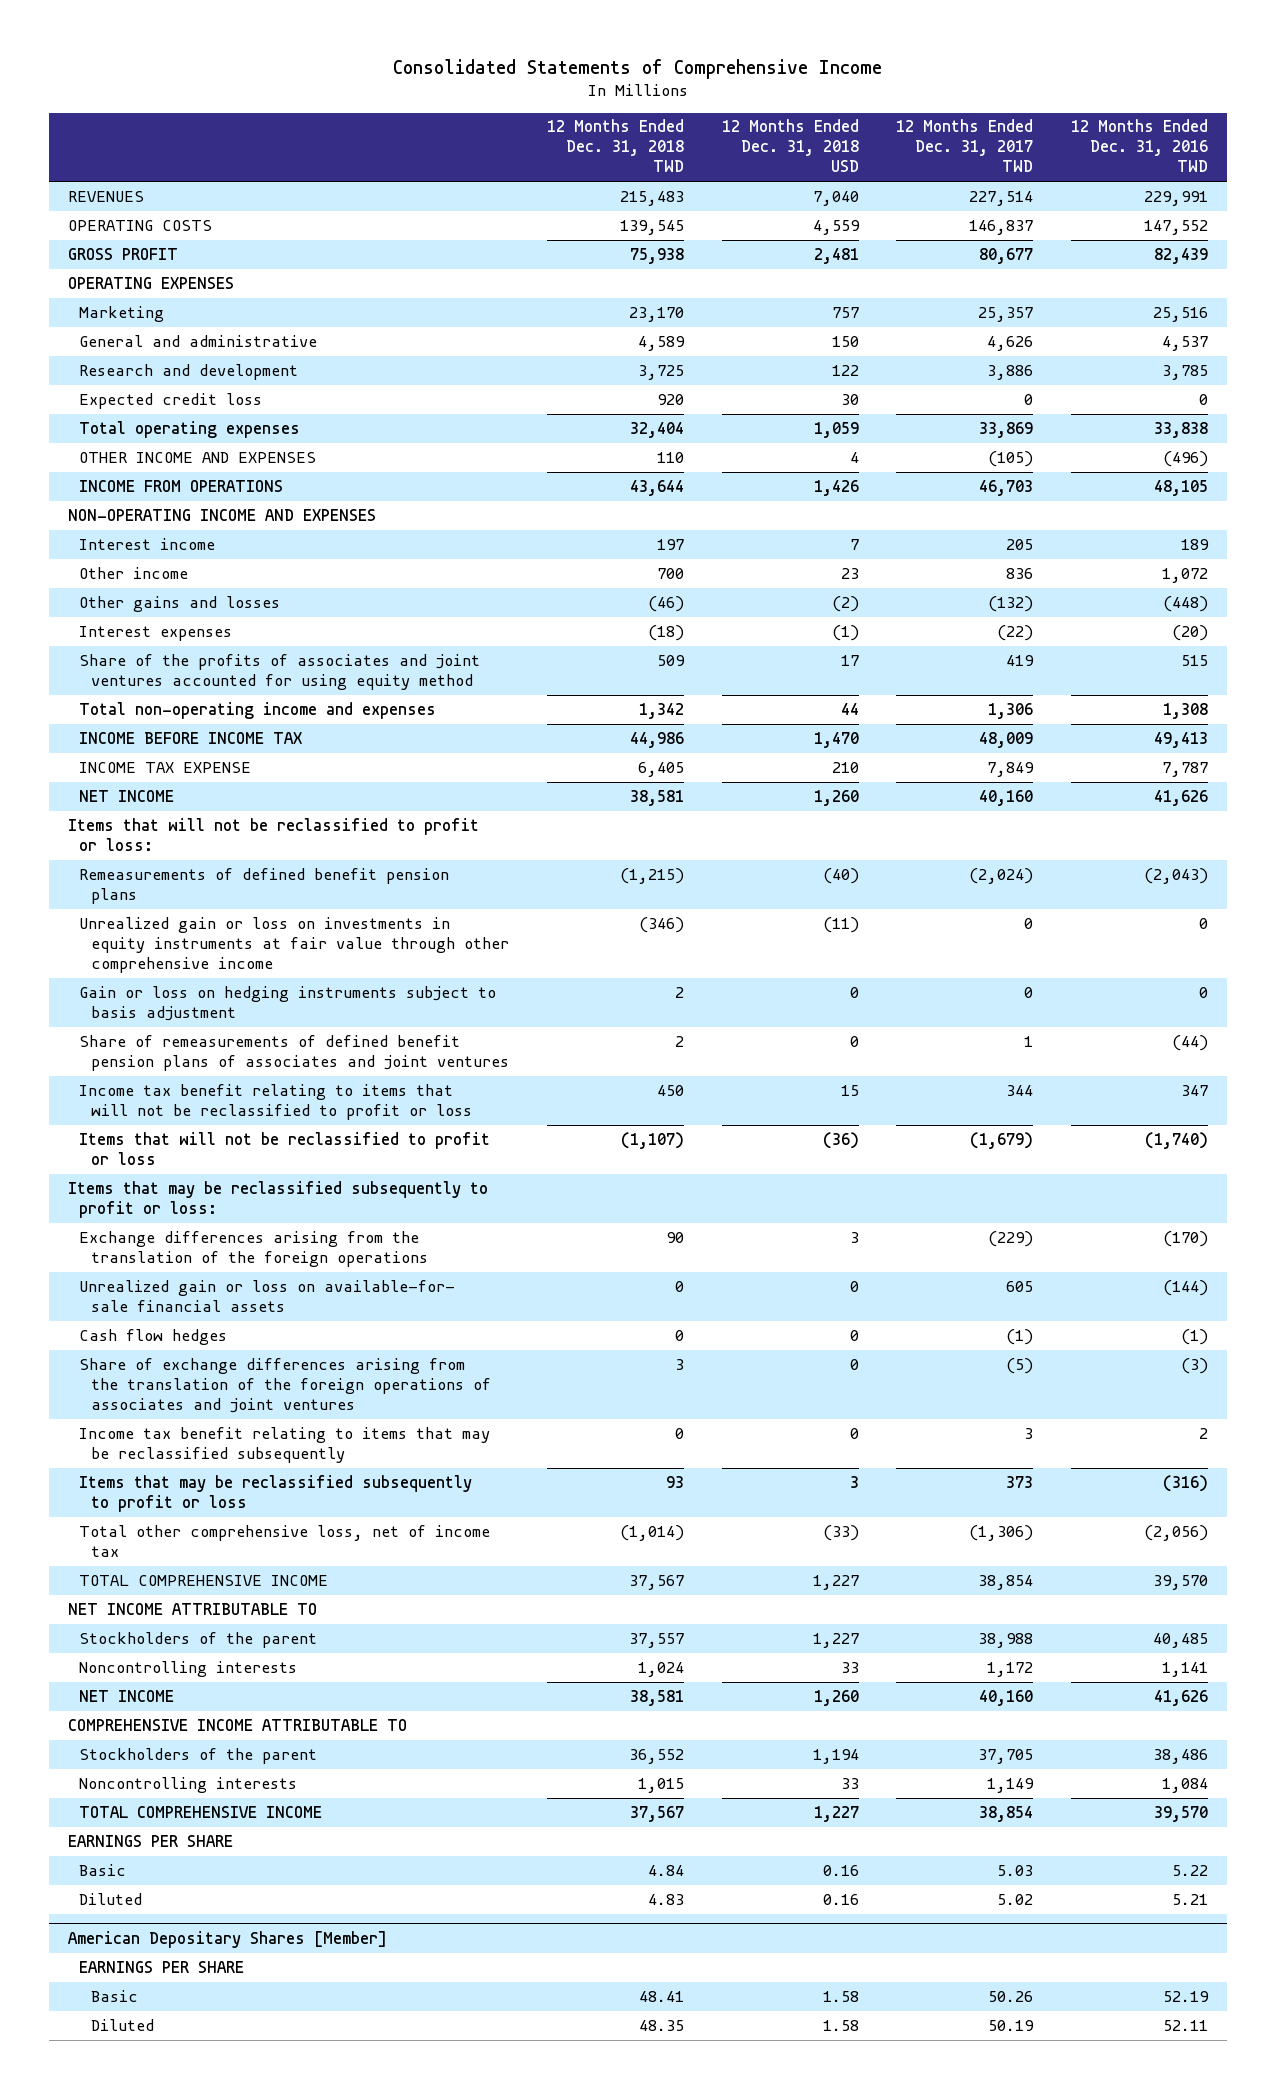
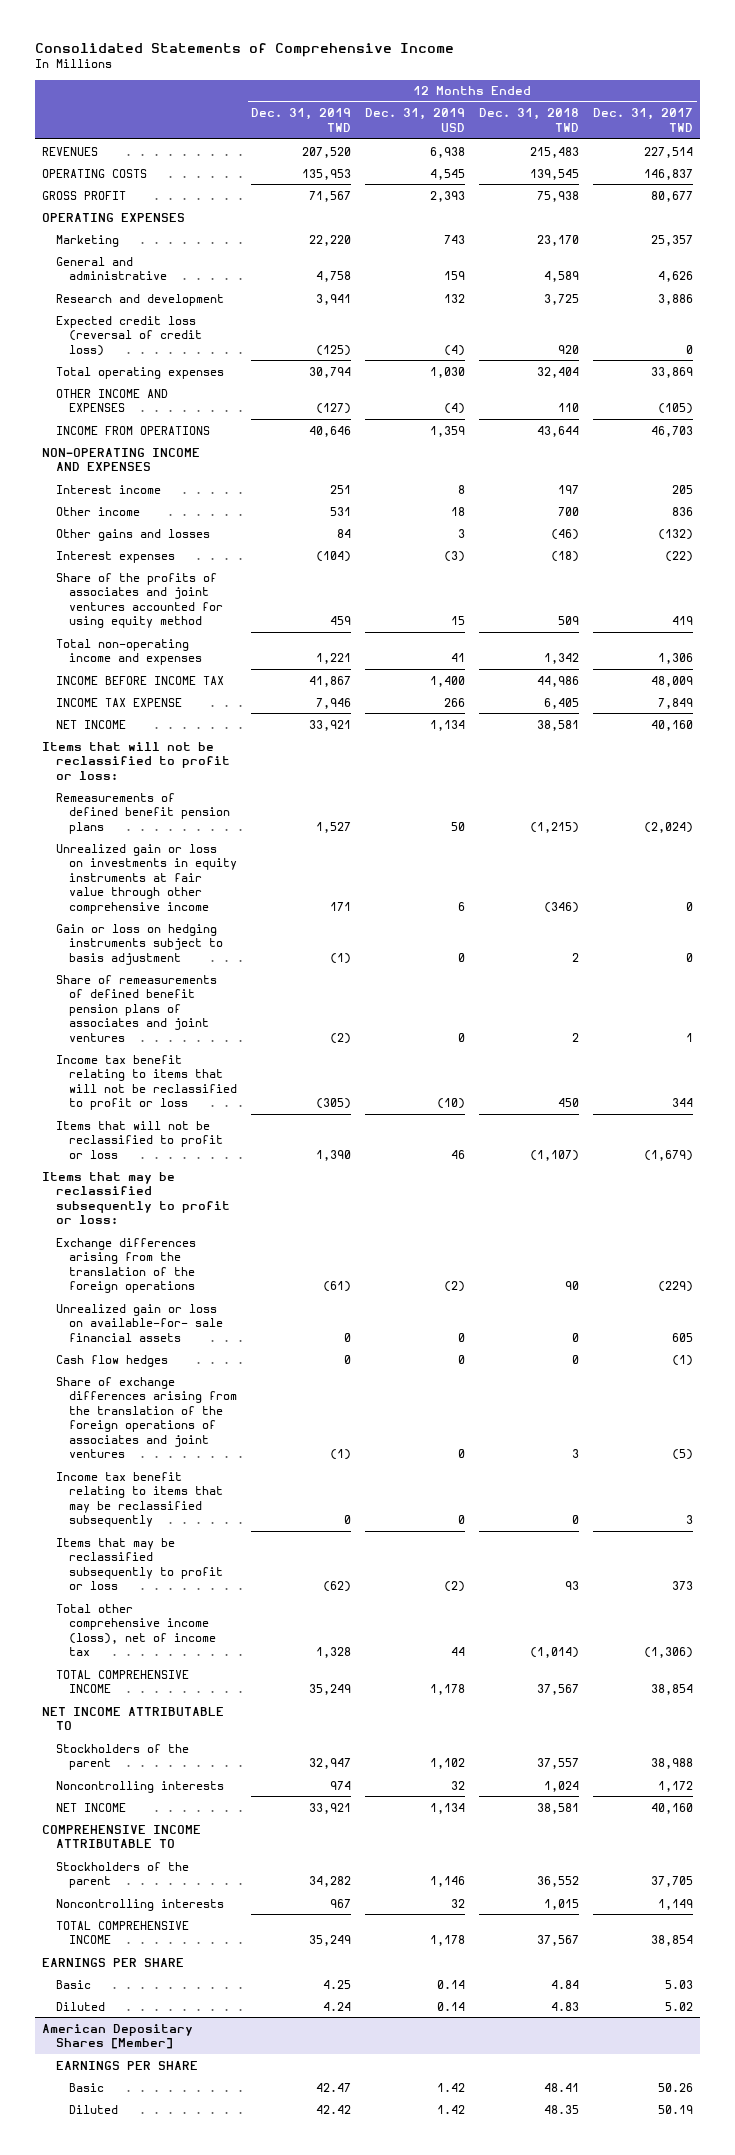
- | 12 Months Ended Dec. 31, 2018 TWD | 12 Months Ended Dec. 31, 2018 USD | 12 Months Ended Dec. 31, 2017 TWD | 12 Months Ended Dec. 31, 2016 TWD
+ | 12 Months Ended Dec. 31, 2019 TWD | 12 Months Ended Dec. 31, 2019 USD | 12 Months Ended Dec. 31, 2018 TWD | 12 Months Ended Dec. 31, 2017 TWD
- Expected credit loss | 920 | 30 | 0 | 0
+ Expected credit loss (reversal of credit loss) | (125) | (4) | 920 | 0
- Total other comprehensive loss, net of income tax | (1,014) | (33) | (1,306) | (2,056)
+ Total other comprehensive income (loss), net of income tax | 1,328 | 44 | (1,014) | (1,306)

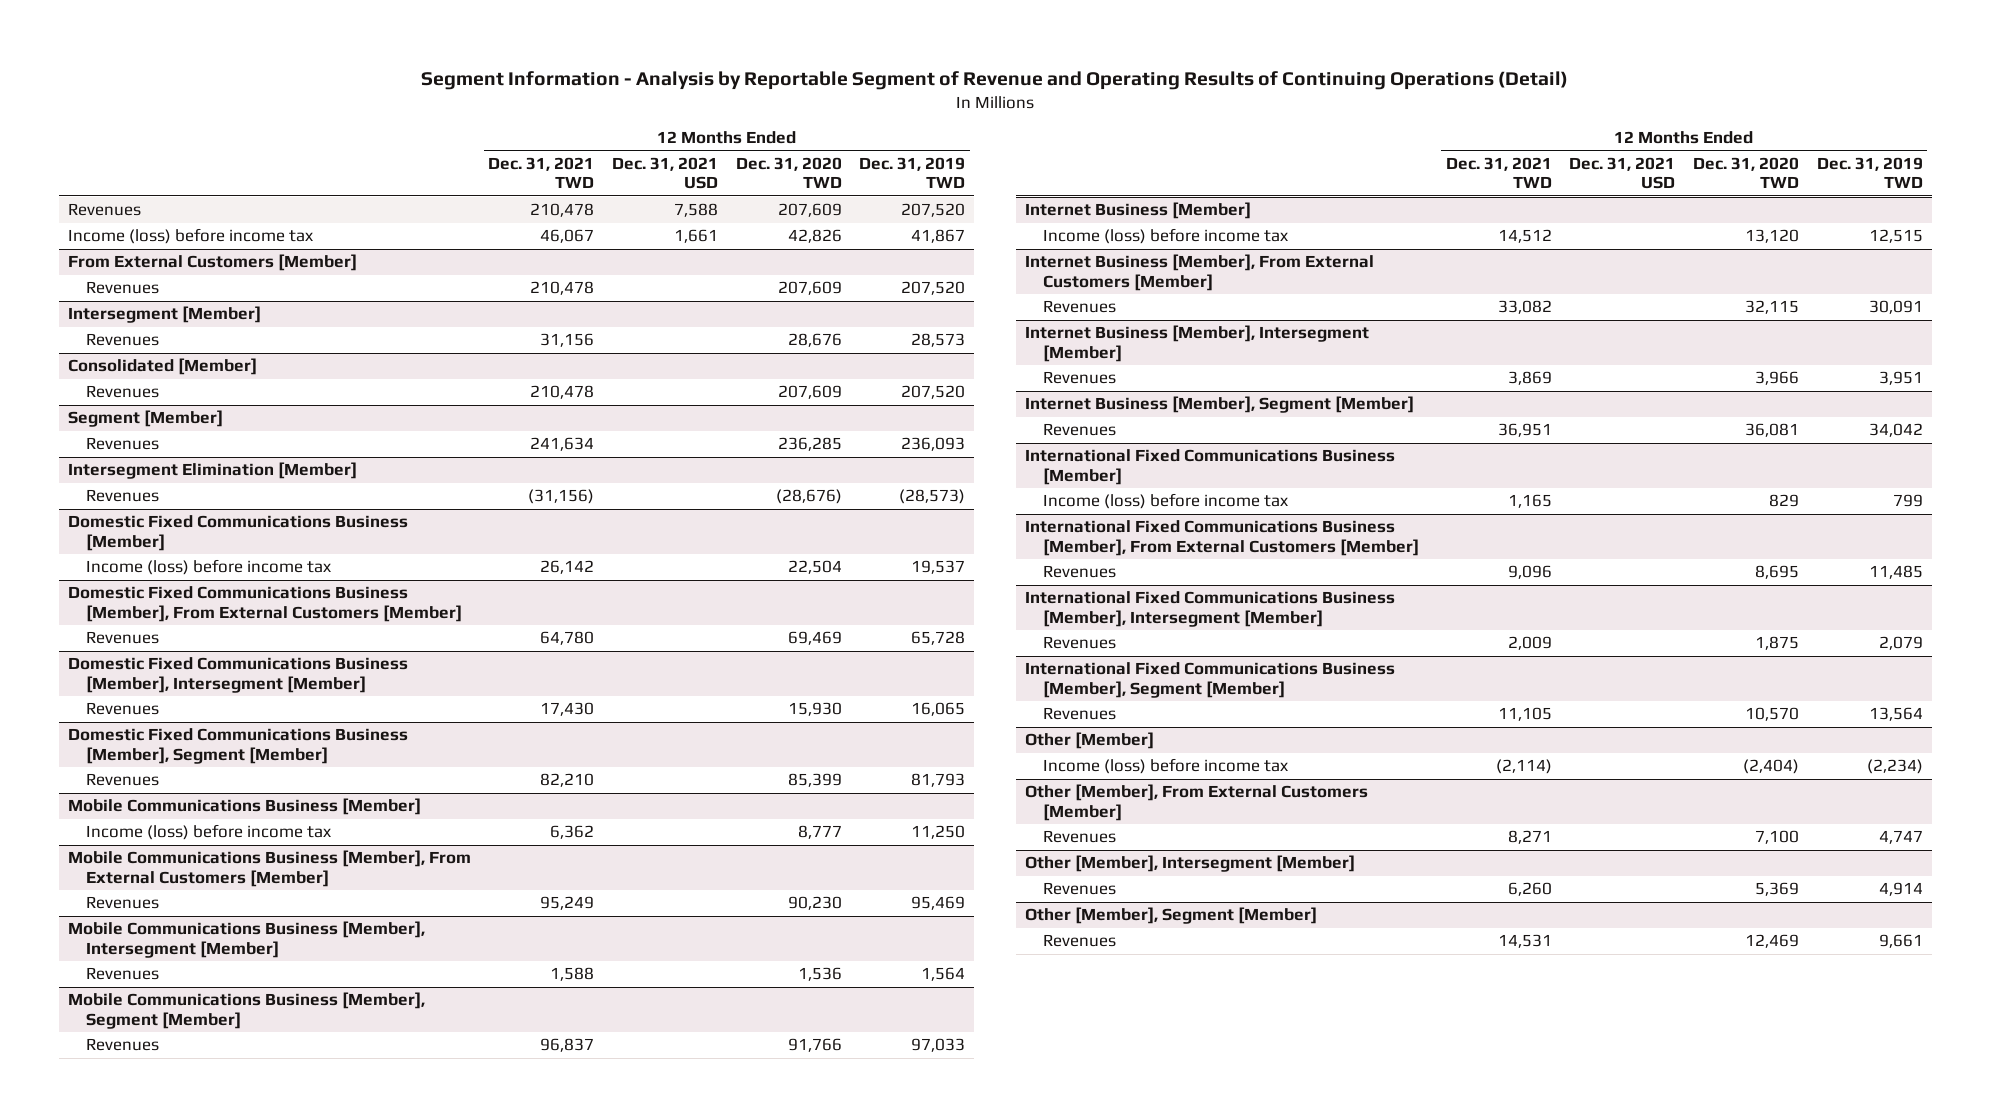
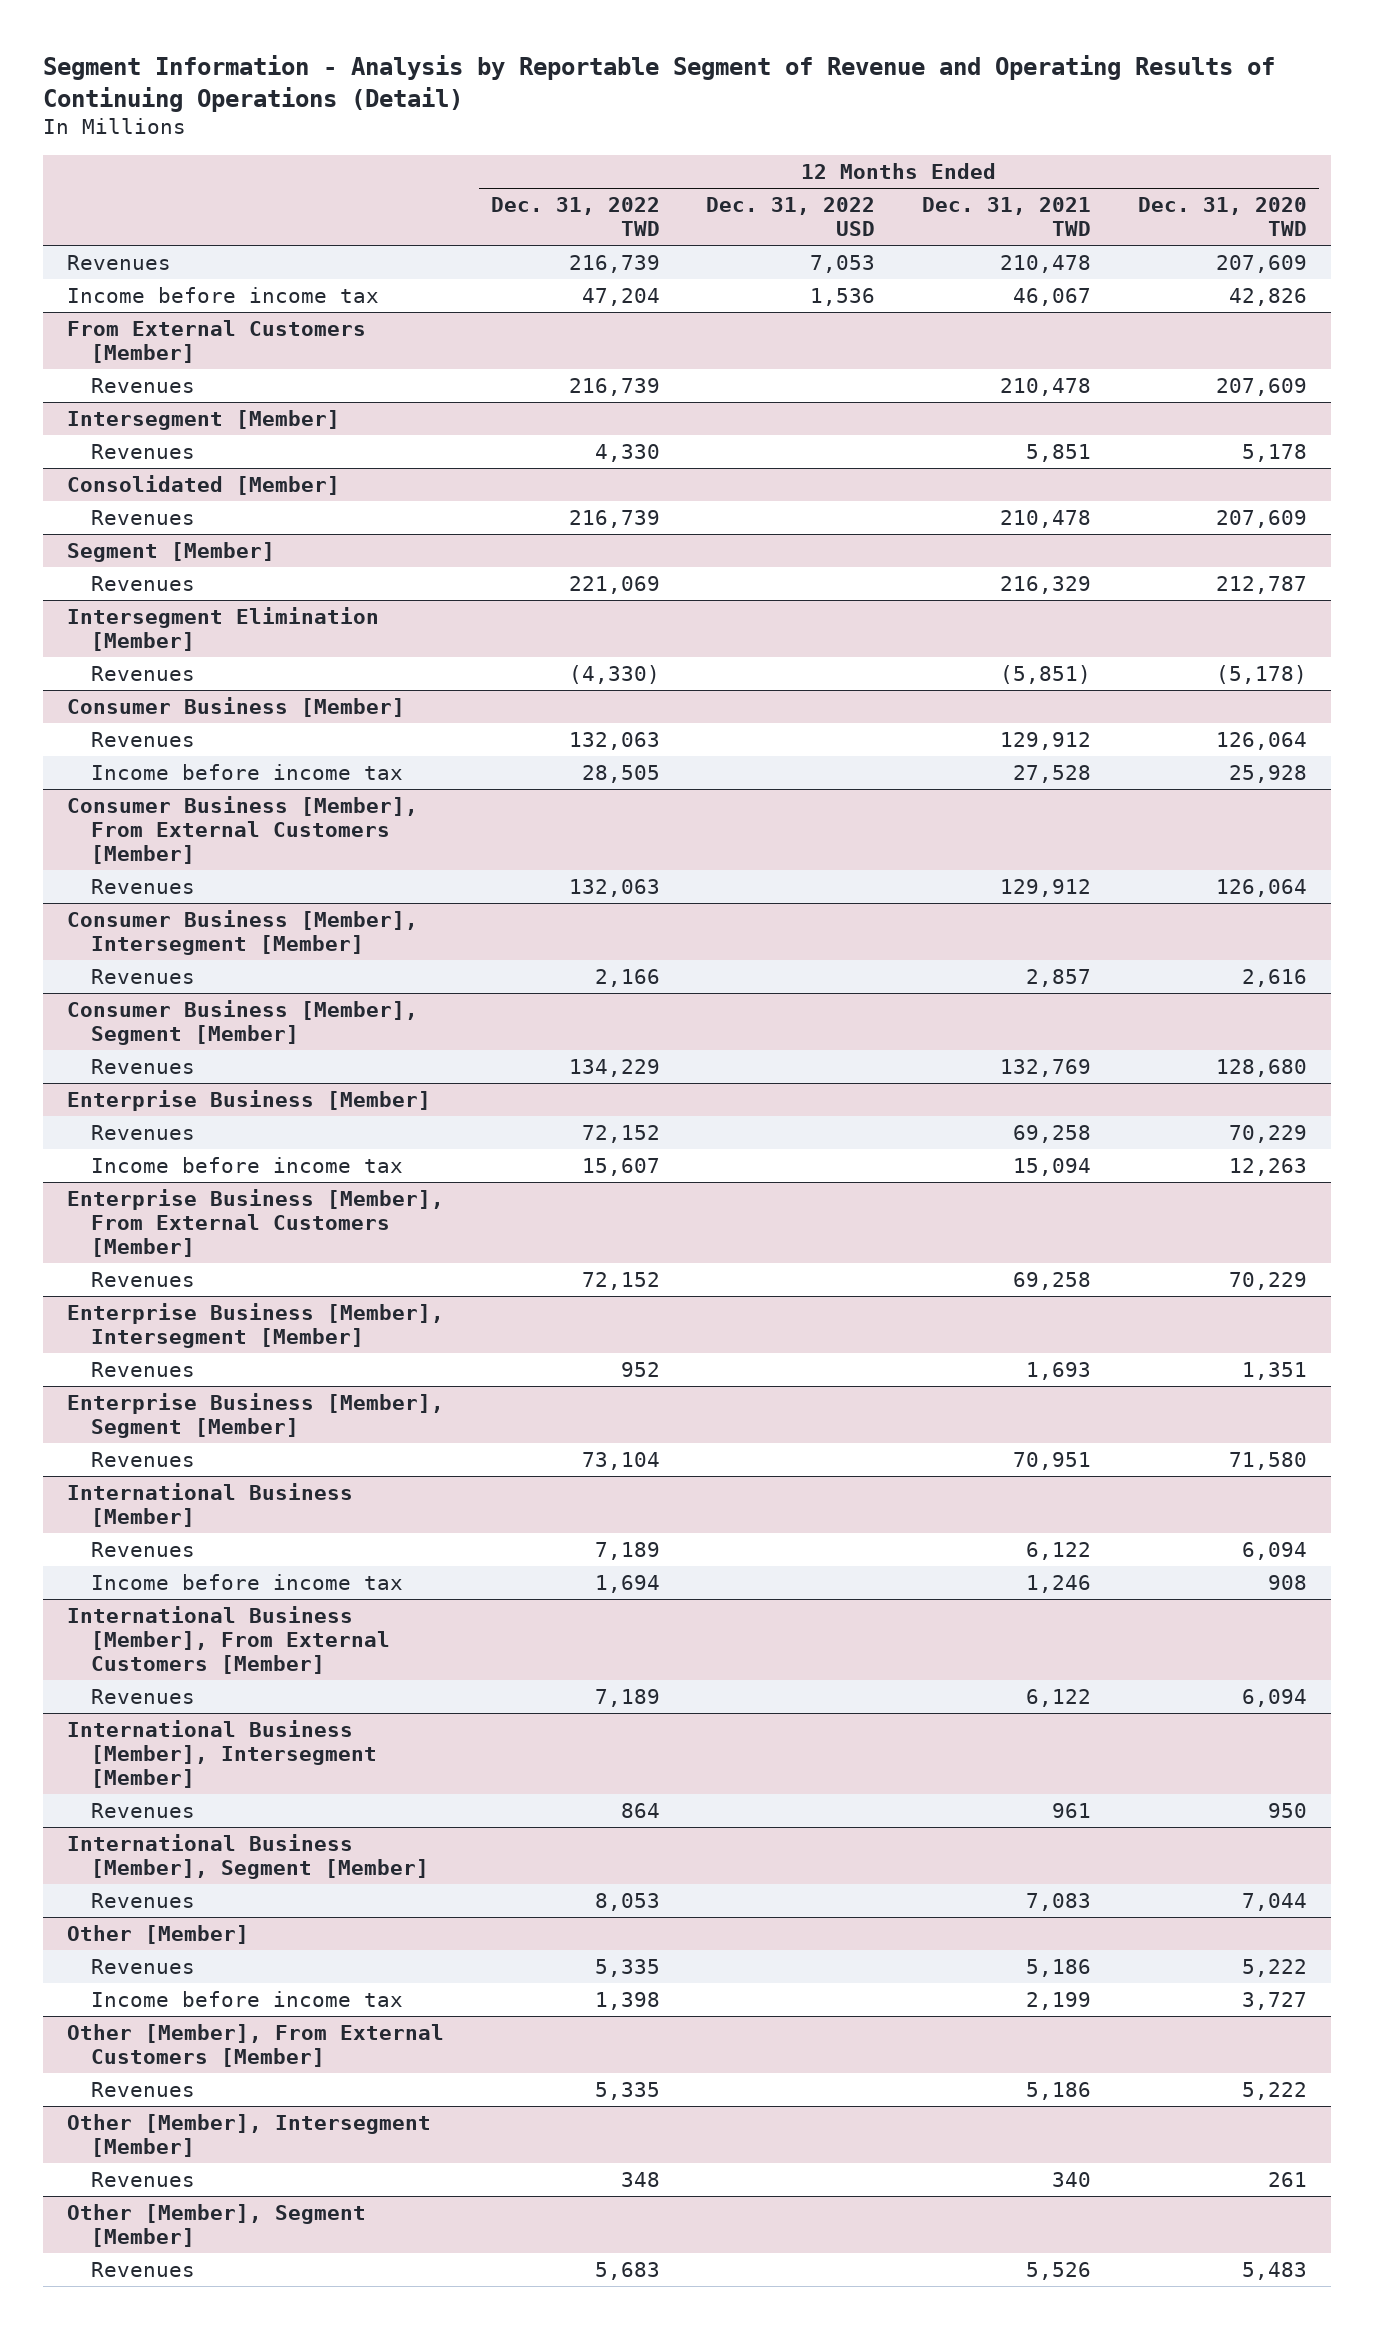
- | 12 Months Ended Dec. 31, 2021 TWD | 12 Months Ended Dec. 31, 2021 USD | 12 Months Ended Dec. 31, 2020 TWD | 12 Months Ended Dec. 31, 2019 TWD
+ | 12 Months Ended Dec. 31, 2022 TWD | 12 Months Ended Dec. 31, 2022 USD | 12 Months Ended Dec. 31, 2021 TWD | 12 Months Ended Dec. 31, 2020 TWD
- Income (loss) before income tax | 46,067 | 1,661 | 42,826 | 41,867
+ Income before income tax | 47,204 | 1,536 | 46,067 | 42,826
@ Intersegment [Member]
- Revenues | 31,156 | | 28,676 | 28,573
+ Revenues | 4,330 | | 5,851 | 5,178
@ Segment [Member]
- Revenues | 241,634 | | 236,285 | 236,093
+ Revenues | 221,069 | | 216,329 | 212,787
@ Intersegment Elimination [Member]
- Revenues | (31,156) | | (28,676) | (28,573)
- Domestic Fixed Communications Business [Member]
- Income (loss) before income tax | 26,142 | | 22,504 | 19,537
- Domestic Fixed Communications Business [Member], From External Customers [Member]
- Revenues | 64,780 | | 69,469 | 65,728
- Domestic Fixed Communications Business [Member], Intersegment [Member]
- Revenues | 17,430 | | 15,930 | 16,065
- Domestic Fixed Communications Business [Member], Segment [Member]
- Revenues | 82,210 | | 85,399 | 81,793
- Mobile Communications Business [Member]
- Income (loss) before income tax | 6,362 | | 8,777 | 11,250
- Mobile Communications Business [Member], From External Customers [Member]
- Revenues | 95,249 | | 90,230 | 95,469
- Mobile Communications Business [Member], Intersegment [Member]
- Revenues | 1,588 | | 1,536 | 1,564
- Mobile Communications Business [Member], Segment [Member]
- Revenues | 96,837 | | 91,766 | 97,033
- Internet Business [Member]
- Income (loss) before income tax | 14,512 | | 13,120 | 12,515
- Internet Business [Member], From External Customers [Member]
- Revenues | 33,082 | | 32,115 | 30,091
- Internet Business [Member], Intersegment [Member]
- Revenues | 3,869 | | 3,966 | 3,951
- Internet Business [Member], Segment [Member]
- Revenues | 36,951 | | 36,081 | 34,042
- International Fixed Communications Business [Member]
- Income (loss) before income tax | 1,165 | | 829 | 799
- International Fixed Communications Business [Member], From External Customers [Member]
- Revenues | 9,096 | | 8,695 | 11,485
- International Fixed Communications Business [Member], Intersegment [Member]
- Revenues | 2,009 | | 1,875 | 2,079
- International Fixed Communications Business [Member], Segment [Member]
- Revenues | 11,105 | | 10,570 | 13,564
@ Intersegment Elimination [Member]
+ Revenues | (4,330) | | (5,851) | (5,178)
+ Consumer Business [Member]
+ Revenues | 132,063 | | 129,912 | 126,064
+ Income before income tax | 28,505 | | 27,528 | 25,928
+ Consumer Business [Member], From External Customers [Member]
+ Revenues | 132,063 | | 129,912 | 126,064
+ Consumer Business [Member], Intersegment [Member]
+ Revenues | 2,166 | | 2,857 | 2,616
+ Consumer Business [Member], Segment [Member]
+ Revenues | 134,229 | | 132,769 | 128,680
+ Enterprise Business [Member]
+ Revenues | 72,152 | | 69,258 | 70,229
+ Income before income tax | 15,607 | | 15,094 | 12,263
+ Enterprise Business [Member], From External Customers [Member]
+ Revenues | 72,152 | | 69,258 | 70,229
+ Enterprise Business [Member], Intersegment [Member]
+ Revenues | 952 | | 1,693 | 1,351
+ Enterprise Business [Member], Segment [Member]
+ Revenues | 73,104 | | 70,951 | 71,580
+ International Business [Member]
+ Revenues | 7,189 | | 6,122 | 6,094
+ Income before income tax | 1,694 | | 1,246 | 908
+ International Business [Member], From External Customers [Member]
+ Revenues | 7,189 | | 6,122 | 6,094
+ International Business [Member], Intersegment [Member]
+ Revenues | 864 | | 961 | 950
+ International Business [Member], Segment [Member]
+ Revenues | 8,053 | | 7,083 | 7,044
@ Other [Member]
- Income (loss) before income tax | (2,114) | | (2,404) | (2,234)
+ Revenues | 5,335 | | 5,186 | 5,222
+ Income before income tax | 1,398 | | 2,199 | 3,727
@ Other [Member], From External Customers [Member]
- Revenues | 8,271 | | 7,100 | 4,747
+ Revenues | 5,335 | | 5,186 | 5,222
@ Other [Member], Intersegment [Member]
- Revenues | 6,260 | | 5,369 | 4,914
+ Revenues | 348 | | 340 | 261
@ Other [Member], Segment [Member]
- Revenues | 14,531 | | 12,469 | 9,661
+ Revenues | 5,683 | | 5,526 | 5,483

